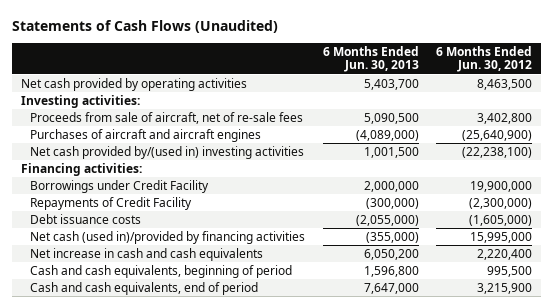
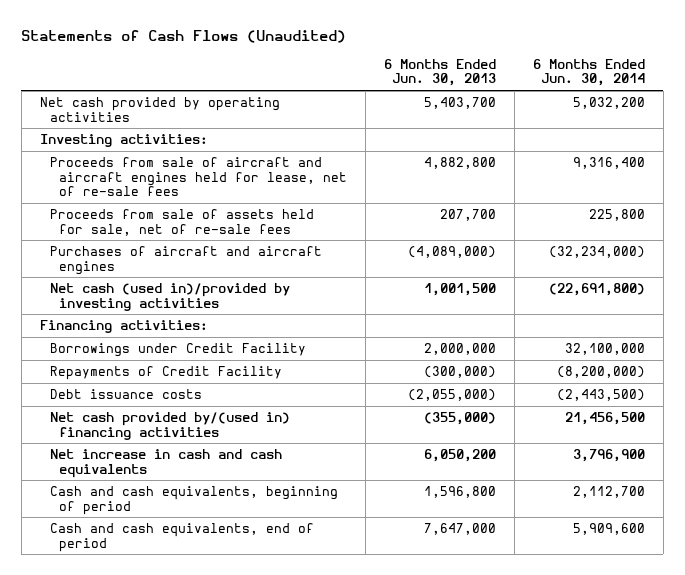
- | 6 Months Ended Jun. 30, 2013 | 6 Months Ended Jun. 30, 2012
+ | 6 Months Ended Jun. 30, 2013 | 6 Months Ended Jun. 30, 2014
- Proceeds from sale of aircraft, net of re-sale fees | 5,090,500 | 3,402,800
+ Proceeds from sale of aircraft and aircraft engines held for lease, net of re-sale fees | 4,882,800 | 9,316,400
+ Proceeds from sale of assets held for sale, net of re-sale fees | 207,700 | 225,800
- Net cash provided by/(used in) investing activities | 1,001,500 | (22,238,100)
+ Net cash (used in)/provided by investing activities | 1,001,500 | (22,691,800)
- Net cash (used in)/provided by financing activities | (355,000) | 15,995,000
+ Net cash provided by/(used in) financing activities | (355,000) | 21,456,500

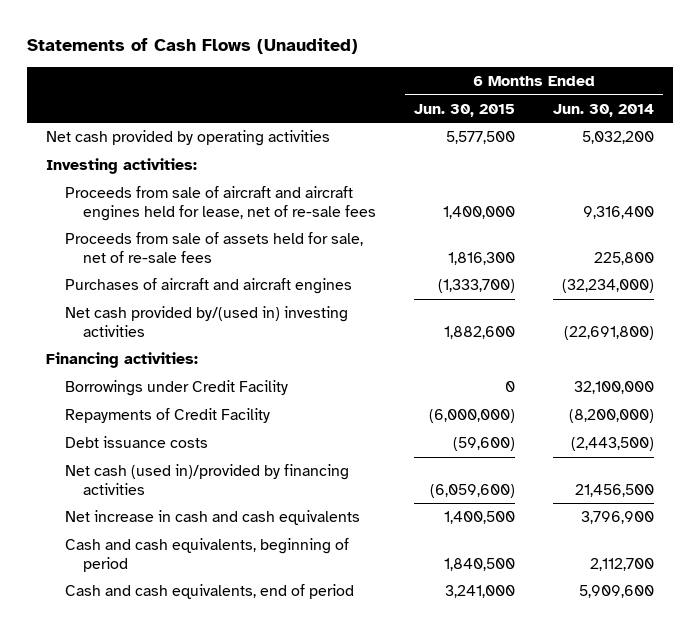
- | 6 Months Ended Jun. 30, 2013 | 6 Months Ended Jun. 30, 2014
+ | 6 Months Ended Jun. 30, 2015 | 6 Months Ended Jun. 30, 2014
- Net cash (used in)/provided by investing activities | 1,001,500 | (22,691,800)
+ Net cash provided by/(used in) investing activities | 1,882,600 | (22,691,800)
- Net cash provided by/(used in) financing activities | (355,000) | 21,456,500
+ Net cash (used in)/provided by financing activities | (6,059,600) | 21,456,500

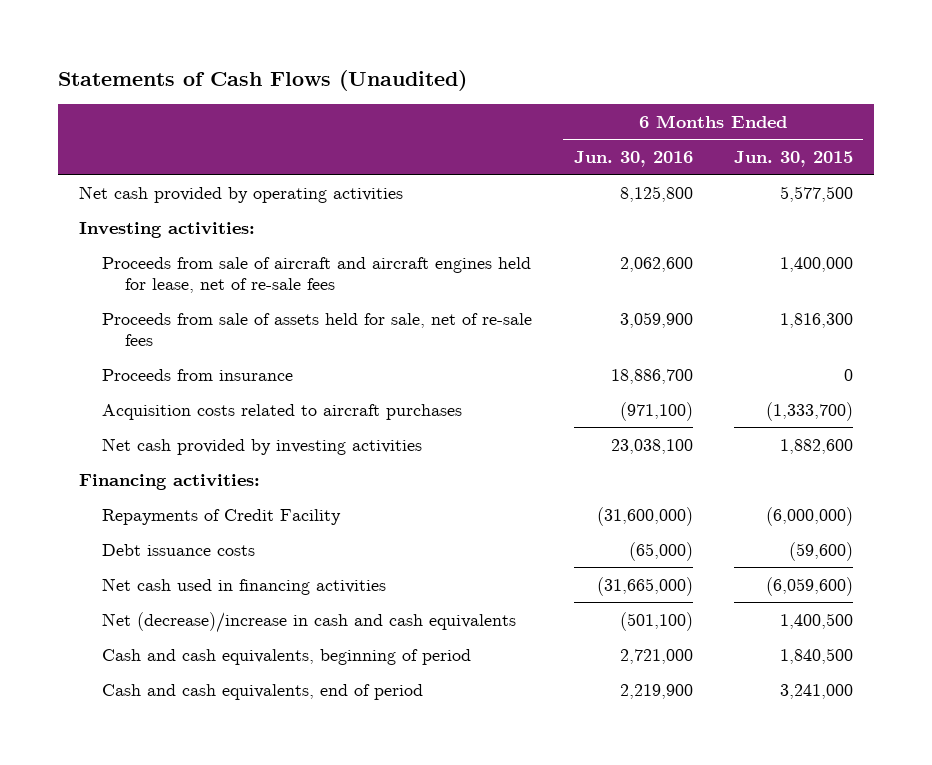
- | 6 Months Ended Jun. 30, 2015 | 6 Months Ended Jun. 30, 2014
+ | 6 Months Ended Jun. 30, 2016 | 6 Months Ended Jun. 30, 2015
- Purchases of aircraft and aircraft engines | (1,333,700) | (32,234,000)
- Net cash provided by/(used in) investing activities | 1,882,600 | (22,691,800)
+ Proceeds from insurance | 18,886,700 | 0
+ Acquisition costs related to aircraft purchases | (971,100) | (1,333,700)
+ Net cash provided by investing activities | 23,038,100 | 1,882,600
- Borrowings under Credit Facility | 0 | 32,100,000
- Net cash (used in)/provided by financing activities | (6,059,600) | 21,456,500
- Net increase in cash and cash equivalents | 1,400,500 | 3,796,900
+ Net cash used in financing activities | (31,665,000) | (6,059,600)
+ Net (decrease)/increase in cash and cash equivalents | (501,100) | 1,400,500

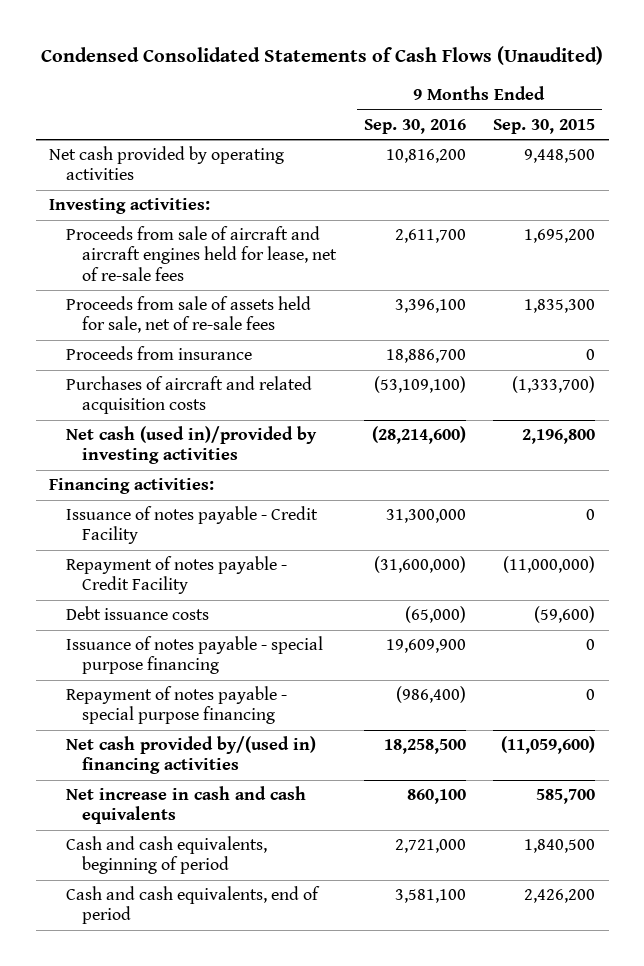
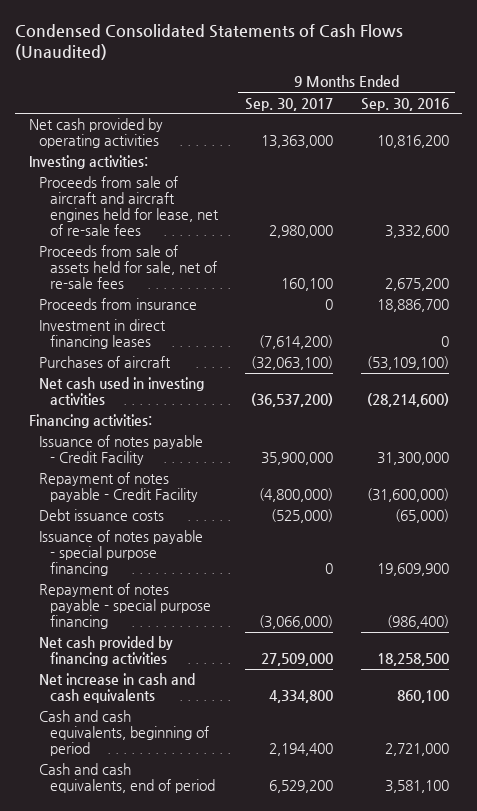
- | 9 Months Ended Sep. 30, 2016 | 9 Months Ended Sep. 30, 2015
+ | 9 Months Ended Sep. 30, 2017 | 9 Months Ended Sep. 30, 2016
- Proceeds from sale of aircraft and aircraft engines held for lease, net of re-sale fees | 2,611,700 | 1,695,200
- Proceeds from sale of assets held for sale, net of re-sale fees | 3,396,100 | 1,835,300
+ Proceeds from sale of aircraft and aircraft engines held for lease, net of re-sale fees | 2,980,000 | 3,332,600
+ Proceeds from sale of assets held for sale, net of re-sale fees | 160,100 | 2,675,200
- Purchases of aircraft and related acquisition costs | (53,109,100) | (1,333,700)
- Net cash (used in)/provided by investing activities | (28,214,600) | 2,196,800
+ Investment in direct financing leases | (7,614,200) | 0
+ Purchases of aircraft | (32,063,100) | (53,109,100)
+ Net cash used in investing activities | (36,537,200) | (28,214,600)
- Net cash provided by/(used in) financing activities | 18,258,500 | (11,059,600)
+ Net cash provided by financing activities | 27,509,000 | 18,258,500

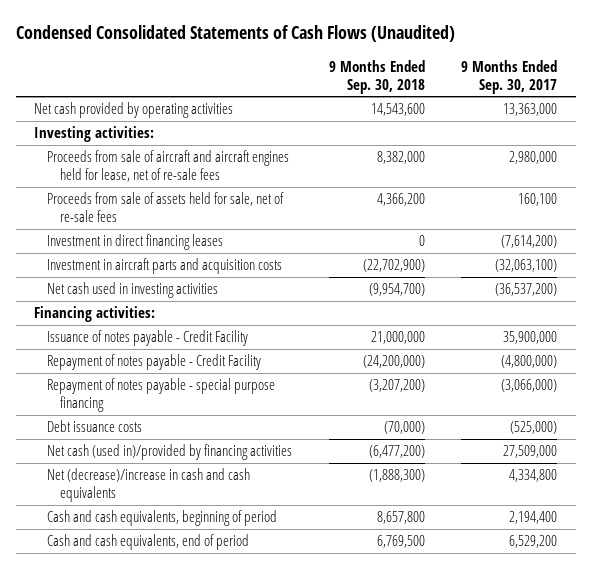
- | 9 Months Ended Sep. 30, 2017 | 9 Months Ended Sep. 30, 2016
+ | 9 Months Ended Sep. 30, 2018 | 9 Months Ended Sep. 30, 2017
- Proceeds from insurance | 0 | 18,886,700
- Purchases of aircraft | (32,063,100) | (53,109,100)
+ Investment in aircraft parts and acquisition costs | (22,702,900) | (32,063,100)
- Issuance of notes payable - special purpose financing | 0 | 19,609,900
- Net cash provided by financing activities | 27,509,000 | 18,258,500
- Net increase in cash and cash equivalents | 4,334,800 | 860,100
moved down: Debt issuance costs | (70,000) | (525,000)
+ Net cash (used in)/provided by financing activities | (6,477,200) | 27,509,000
+ Net (decrease)/increase in cash and cash equivalents | (1,888,300) | 4,334,800

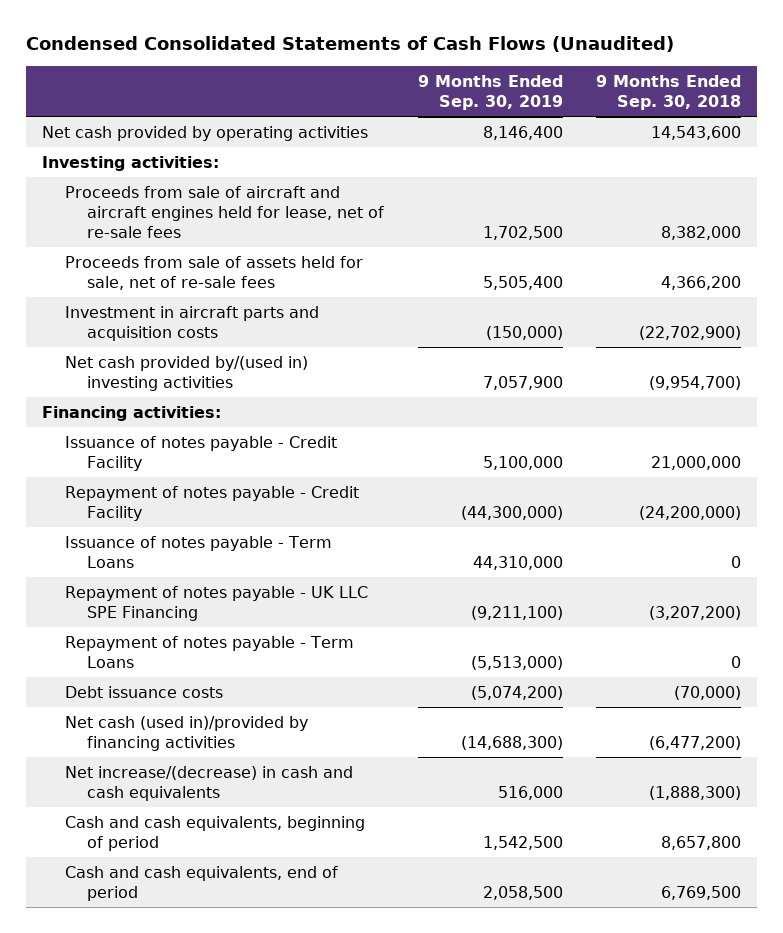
- | 9 Months Ended Sep. 30, 2018 | 9 Months Ended Sep. 30, 2017
+ | 9 Months Ended Sep. 30, 2019 | 9 Months Ended Sep. 30, 2018
- Investment in direct financing leases | 0 | (7,614,200)
- Net cash used in investing activities | (9,954,700) | (36,537,200)
+ Net cash provided by/(used in) investing activities | 7,057,900 | (9,954,700)
- Repayment of notes payable - special purpose financing | (3,207,200) | (3,066,000)
+ Issuance of notes payable - Term Loans | 44,310,000 | 0
+ Repayment of notes payable - UK LLC SPE Financing | (9,211,100) | (3,207,200)
+ Repayment of notes payable - Term Loans | (5,513,000) | 0
- Net (decrease)/increase in cash and cash equivalents | (1,888,300) | 4,334,800
+ Net increase/(decrease) in cash and cash equivalents | 516,000 | (1,888,300)

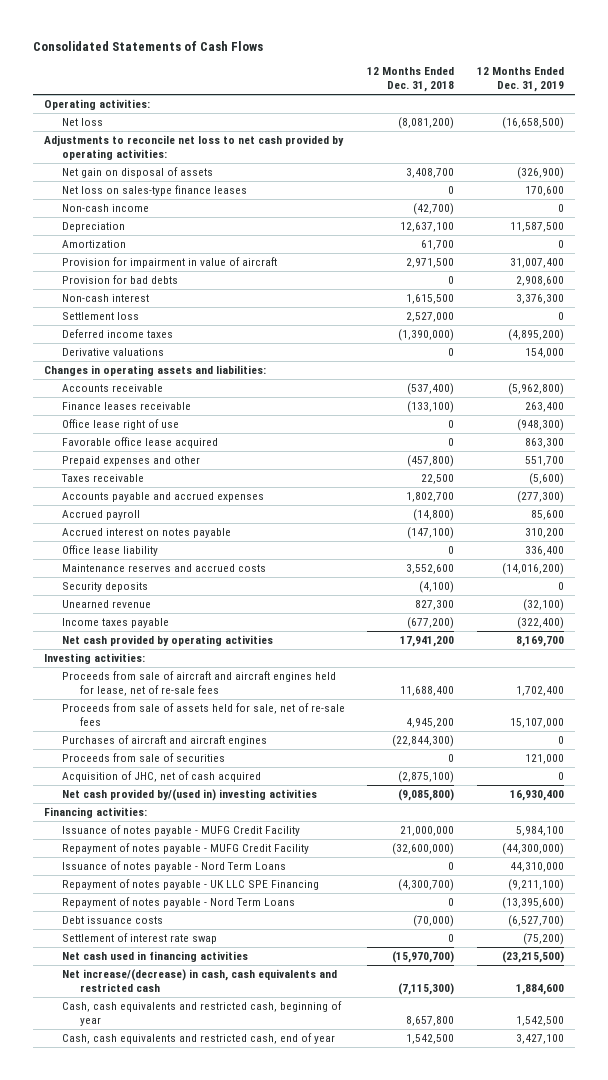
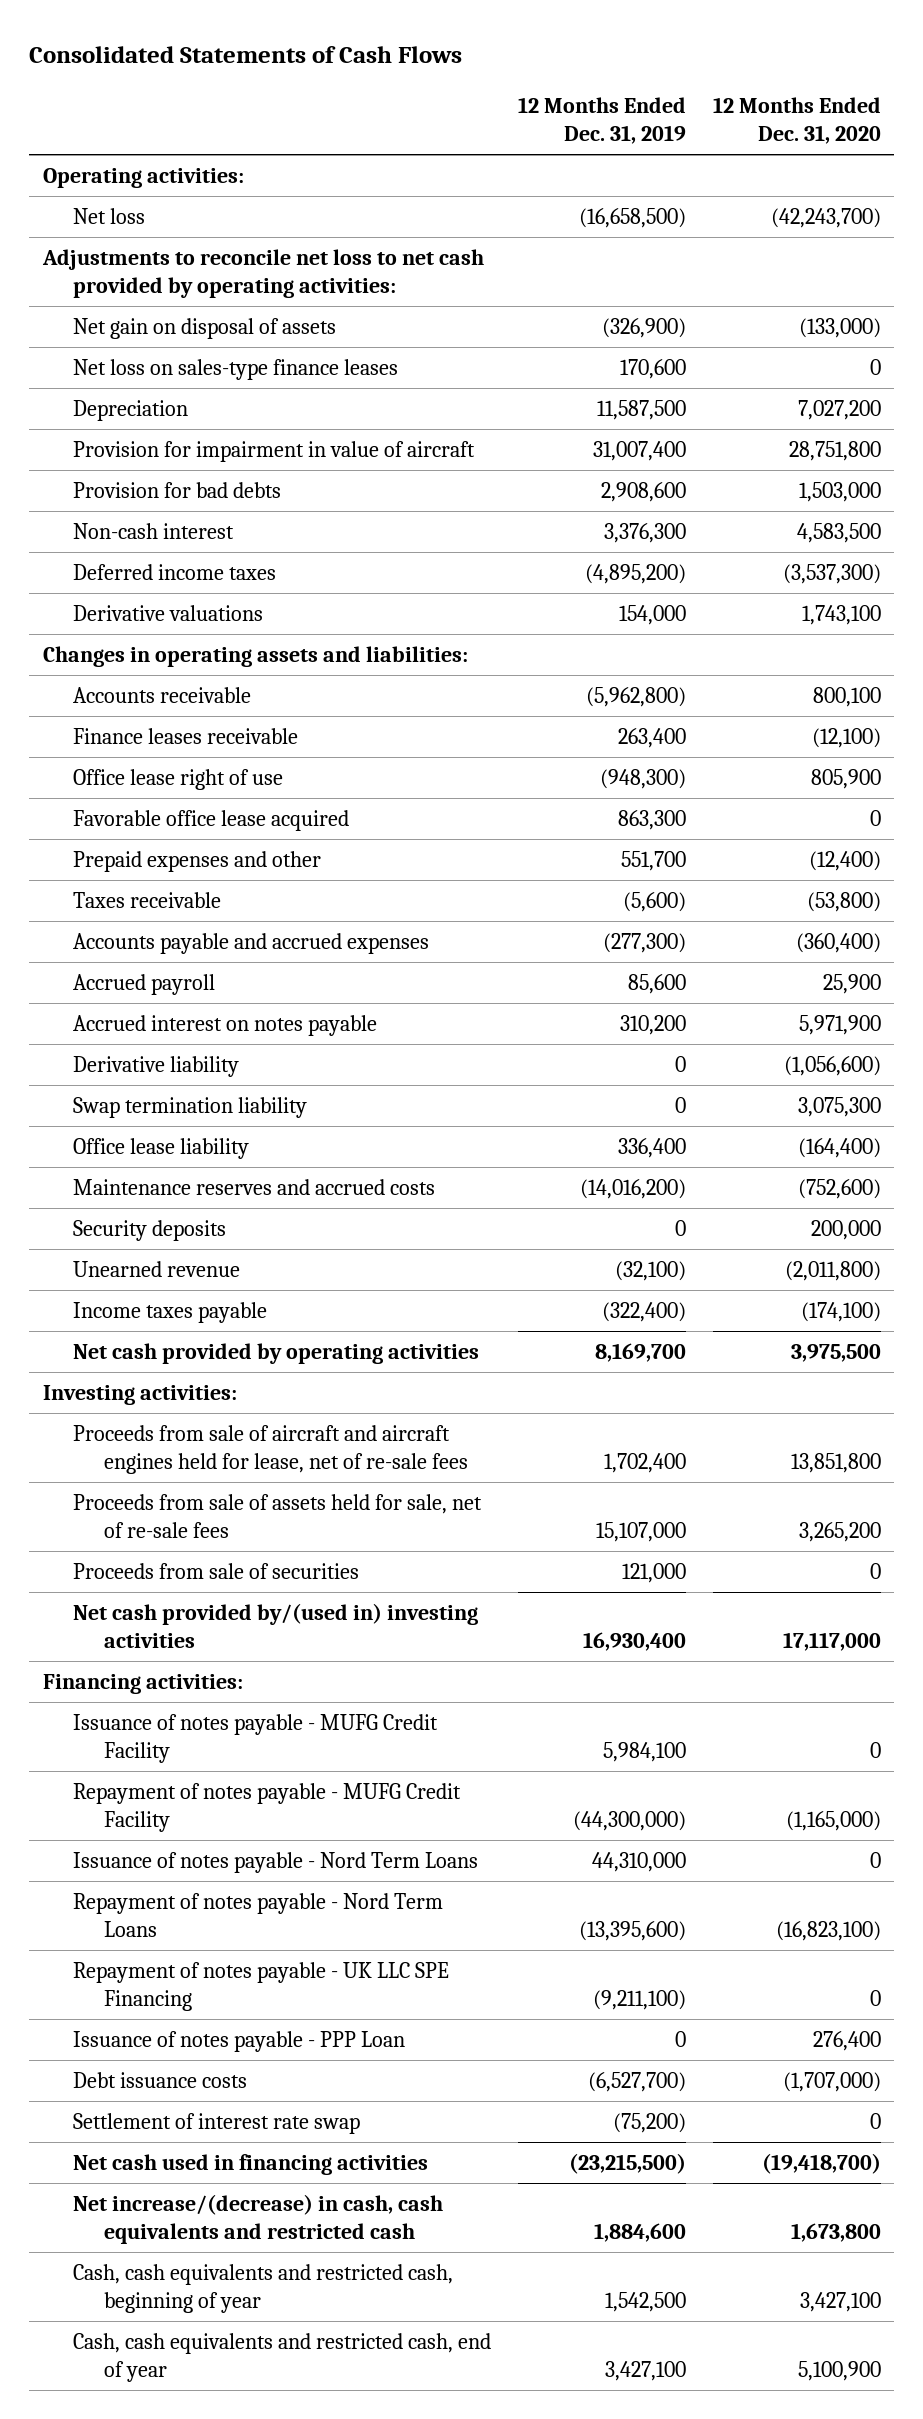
- | 12 Months Ended Dec. 31, 2018 | 12 Months Ended Dec. 31, 2019
+ | 12 Months Ended Dec. 31, 2019 | 12 Months Ended Dec. 31, 2020
- Non-cash income | (42,700) | 0
- Amortization | 61,700 | 0
- Settlement loss | 2,527,000 | 0
+ Derivative liability | 0 | (1,056,600)
+ Swap termination liability | 0 | 3,075,300
- Purchases of aircraft and aircraft engines | (22,844,300) | 0
- Acquisition of JHC, net of cash acquired | (2,875,100) | 0
moved down: Repayment of notes payable - UK LLC SPE Financing | (9,211,100) | 0
+ Issuance of notes payable - PPP Loan | 0 | 276,400

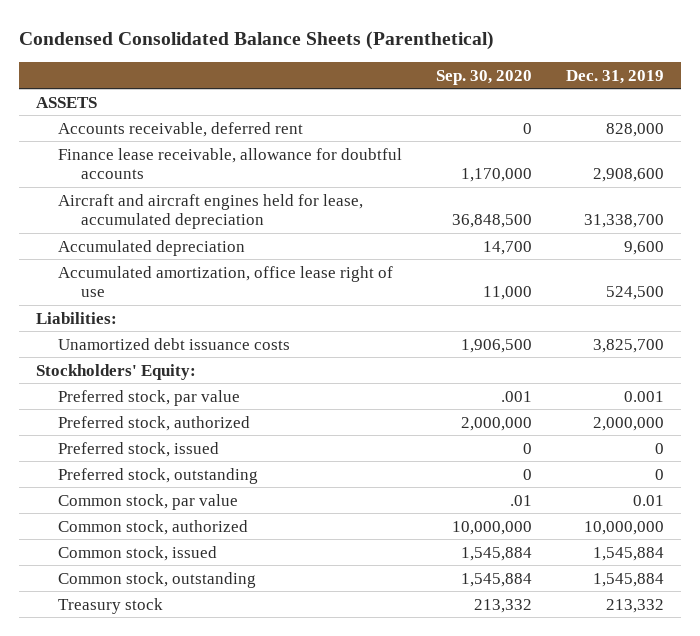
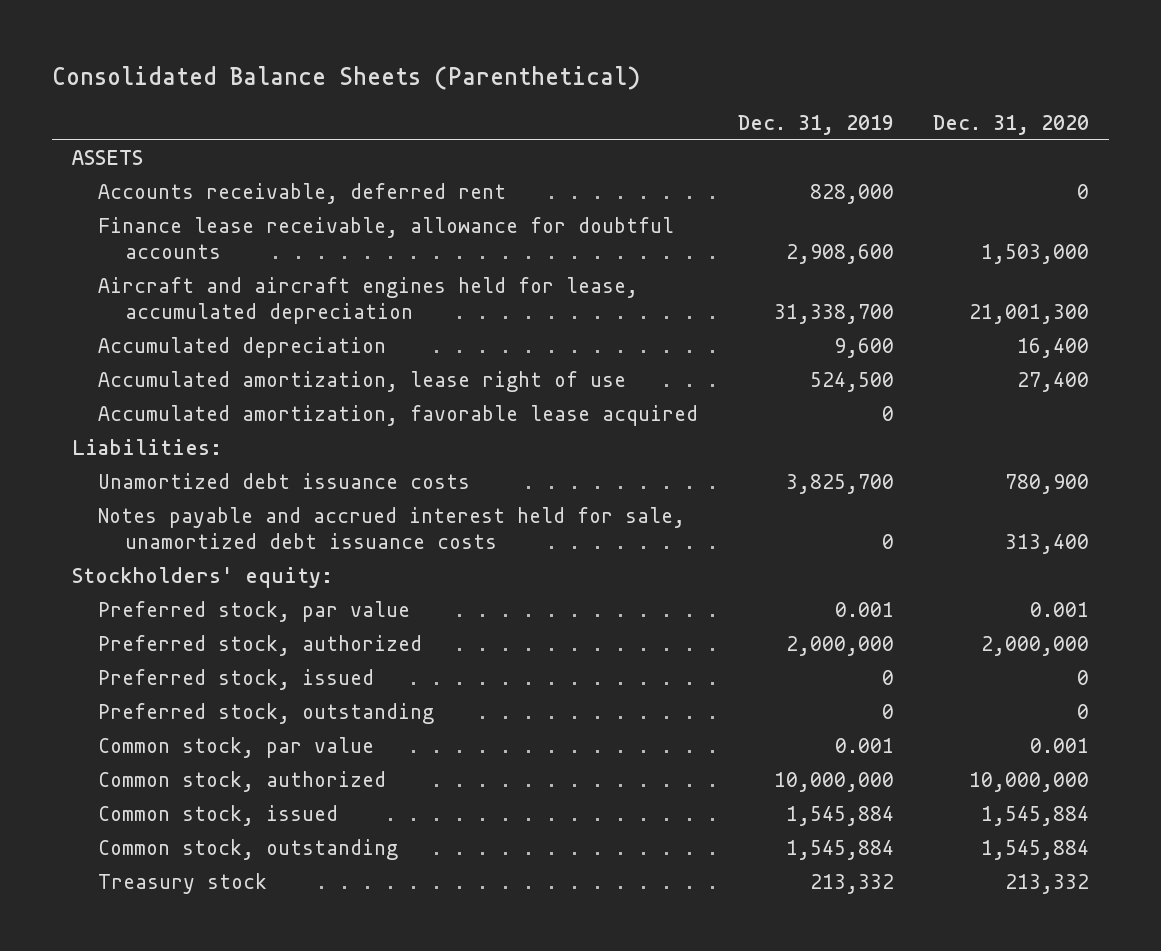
- Condensed Consolidated Balance Sheets (Parenthetical)
+ Consolidated Balance Sheets (Parenthetical)
- | Sep. 30, 2020 | Dec. 31, 2019
+ | Dec. 31, 2019 | Dec. 31, 2020
- Accumulated amortization, office lease right of use | 11,000 | 524,500
+ Accumulated amortization, lease right of use | 524,500 | 27,400
+ Accumulated amortization, favorable lease acquired | 0 |
- Stockholders' Equity:
+ Notes payable and accrued interest held for sale, unamortized debt issuance costs | 0 | 313,400
+ Stockholders' equity:
- Common stock, par value | .01 | 0.01
+ Common stock, par value | 0.001 | 0.001

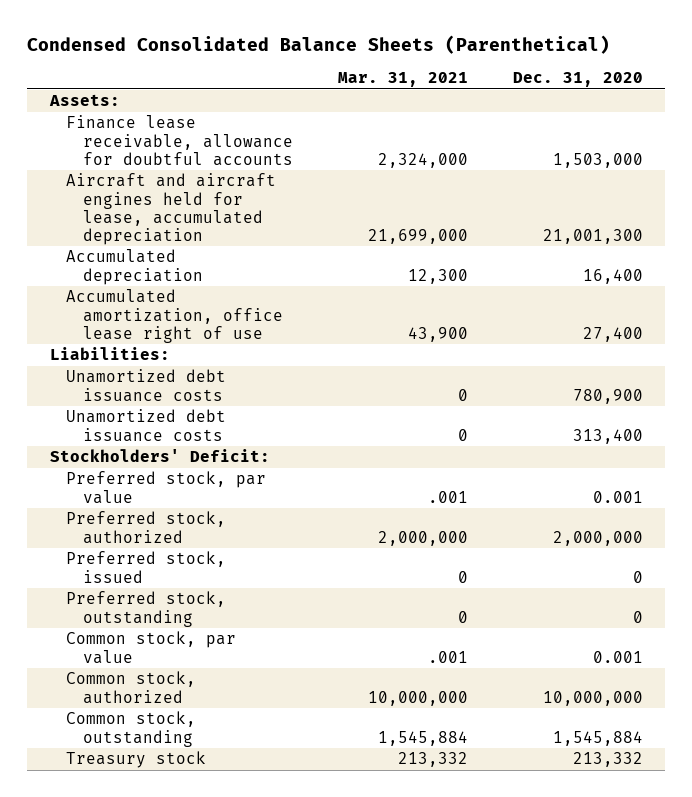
- Consolidated Balance Sheets (Parenthetical)
+ Condensed Consolidated Balance Sheets (Parenthetical)
- | Dec. 31, 2019 | Dec. 31, 2020
+ | Mar. 31, 2021 | Dec. 31, 2020
- ASSETS
- Accounts receivable, deferred rent | 828,000 | 0
+ Assets:
- Accumulated amortization, lease right of use | 524,500 | 27,400
- Accumulated amortization, favorable lease acquired | 0 |
+ Accumulated amortization, office lease right of use | 43,900 | 27,400
- Notes payable and accrued interest held for sale, unamortized debt issuance costs | 0 | 313,400
- Stockholders' equity:
+ Unamortized debt issuance costs | 0 | 313,400
+ Stockholders' Deficit:
- Common stock, issued | 1,545,884 | 1,545,884

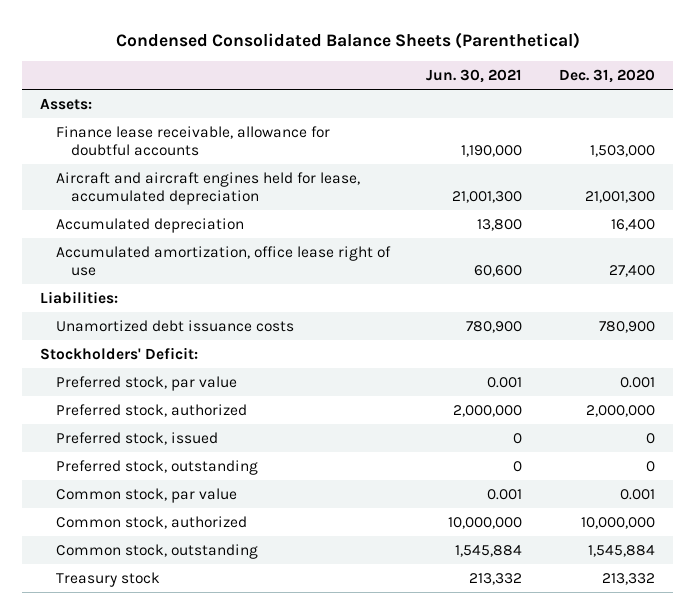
- | Mar. 31, 2021 | Dec. 31, 2020
+ | Jun. 30, 2021 | Dec. 31, 2020
- Unamortized debt issuance costs | 0 | 313,400

